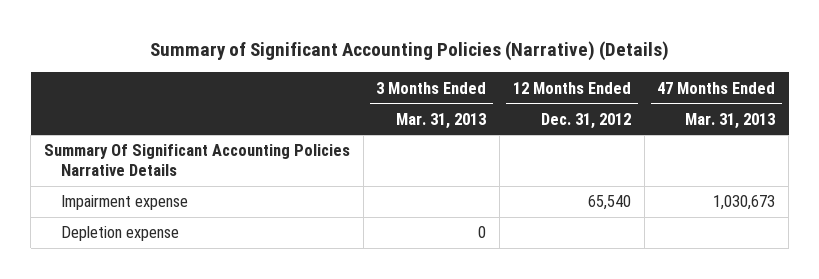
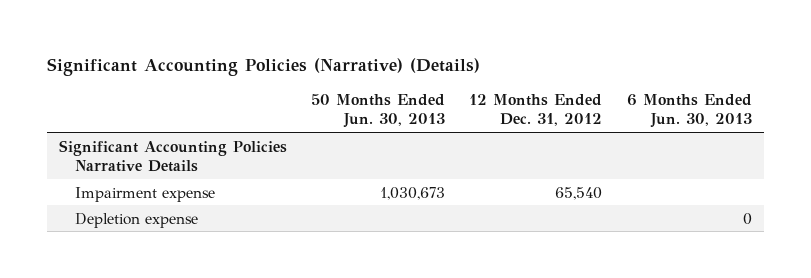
- Summary of Significant Accounting Policies (Narrative) (Details)
+ Significant Accounting Policies (Narrative) (Details)
- | 3 Months Ended Mar. 31, 2013 | 12 Months Ended Dec. 31, 2012 | 47 Months Ended Mar. 31, 2013
+ | 50 Months Ended Jun. 30, 2013 | 12 Months Ended Dec. 31, 2012 | 6 Months Ended Jun. 30, 2013
- Summary Of Significant Accounting Policies Narrative Details
+ Significant Accounting Policies Narrative Details

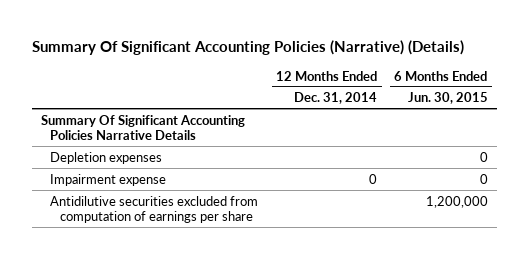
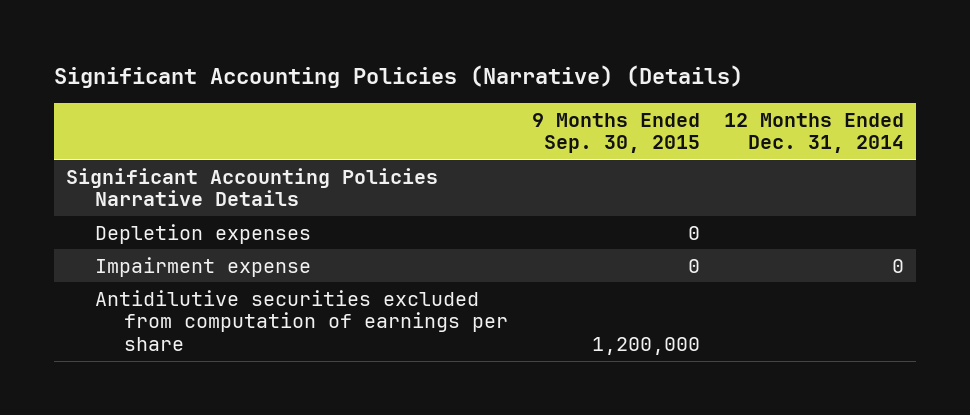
- Summary Of Significant Accounting Policies (Narrative) (Details)
+ Significant Accounting Policies (Narrative) (Details)
- | 12 Months Ended Dec. 31, 2014 | 6 Months Ended Jun. 30, 2015
+ | 9 Months Ended Sep. 30, 2015 | 12 Months Ended Dec. 31, 2014
- Summary Of Significant Accounting Policies Narrative Details
+ Significant Accounting Policies Narrative Details

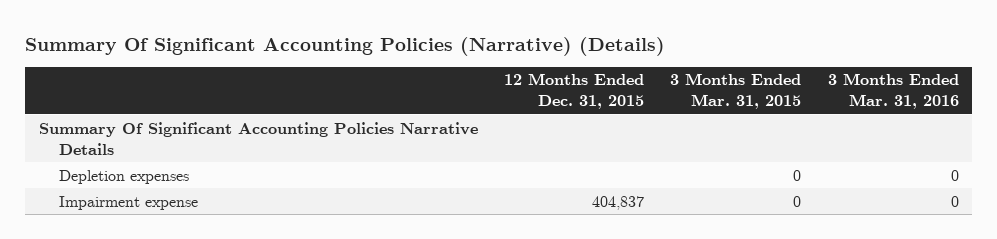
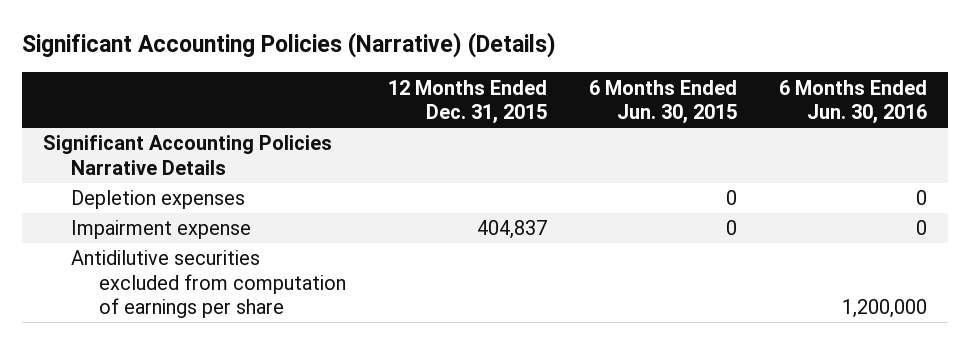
- Summary Of Significant Accounting Policies (Narrative) (Details)
+ Significant Accounting Policies (Narrative) (Details)
- | 12 Months Ended Dec. 31, 2015 | 3 Months Ended Mar. 31, 2015 | 3 Months Ended Mar. 31, 2016
+ | 12 Months Ended Dec. 31, 2015 | 6 Months Ended Jun. 30, 2015 | 6 Months Ended Jun. 30, 2016
- Summary Of Significant Accounting Policies Narrative Details
+ Significant Accounting Policies Narrative Details
+ Antidilutive securities excluded from computation of earnings per share | | | 1,200,000

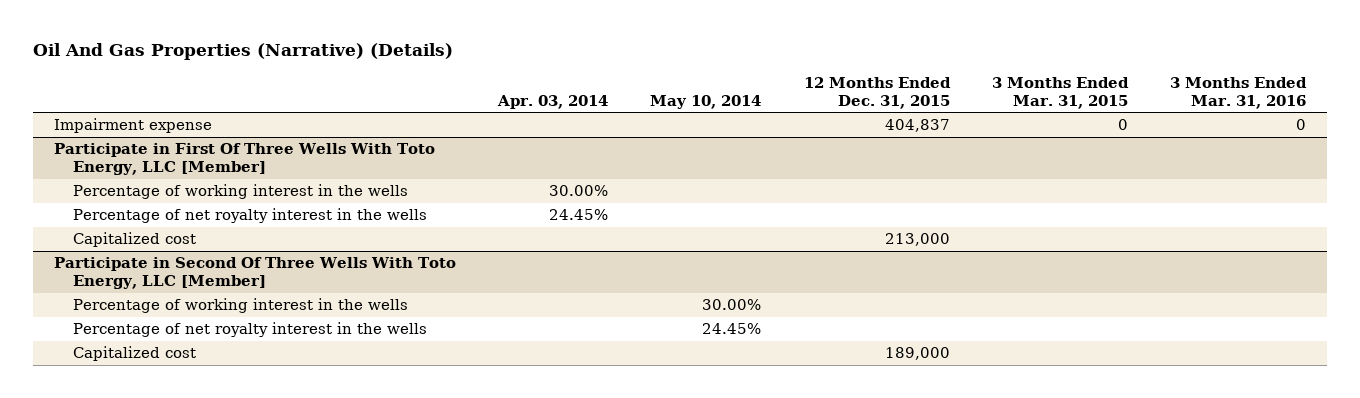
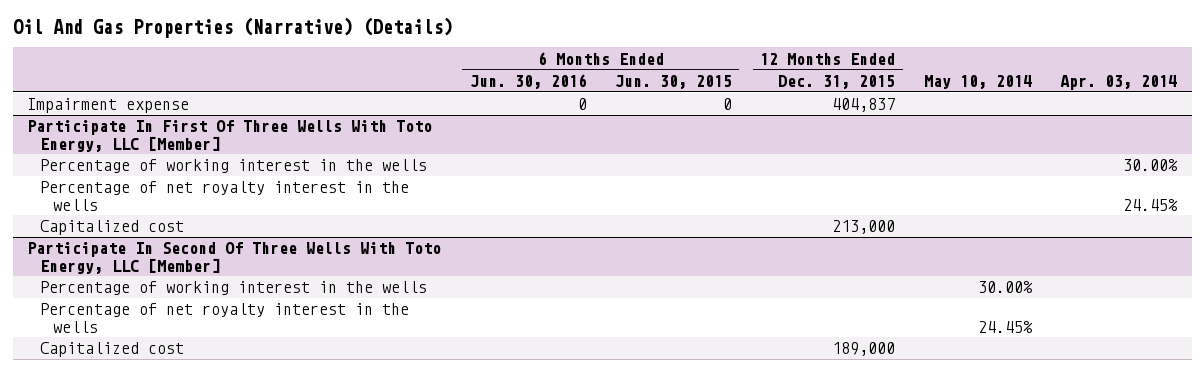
- | Apr. 03, 2014 | May 10, 2014 | 12 Months Ended Dec. 31, 2015 | 3 Months Ended Mar. 31, 2015 | 3 Months Ended Mar. 31, 2016
+ | 6 Months Ended Jun. 30, 2016 | 6 Months Ended Jun. 30, 2015 | 12 Months Ended Dec. 31, 2015 | May 10, 2014 | Apr. 03, 2014
- Participate in First Of Three Wells With Toto Energy, LLC [Member]
+ Participate In First Of Three Wells With Toto Energy, LLC [Member]
- Participate in Second Of Three Wells With Toto Energy, LLC [Member]
+ Participate In Second Of Three Wells With Toto Energy, LLC [Member]

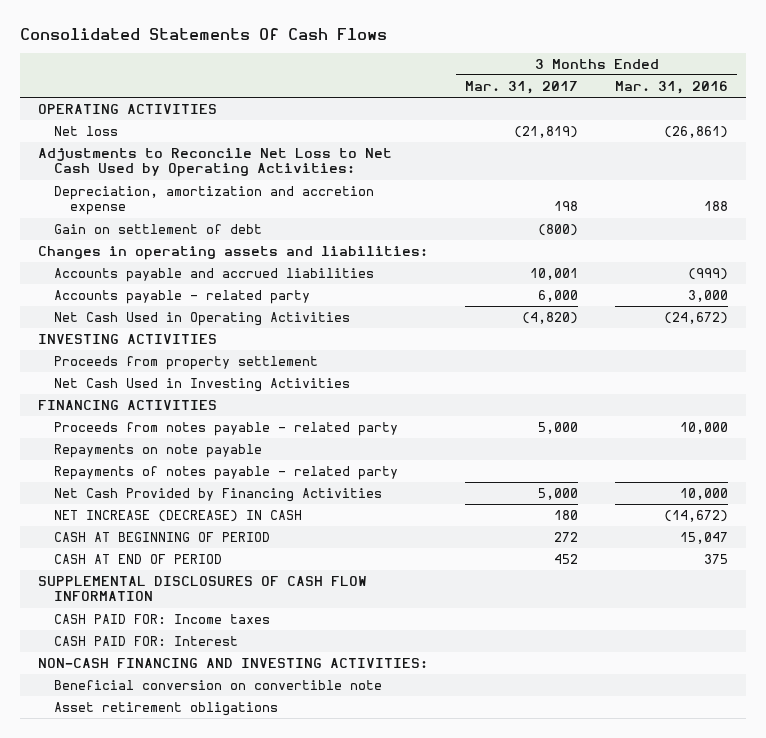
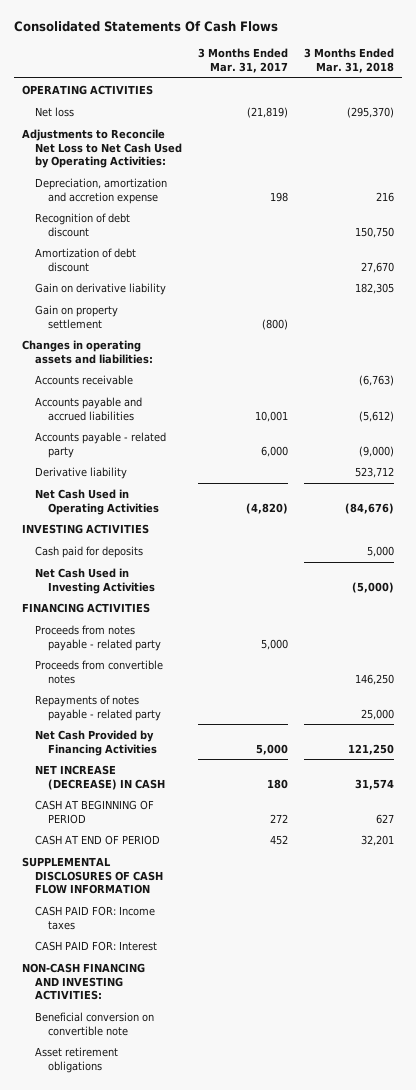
- | 3 Months Ended Mar. 31, 2017 | 3 Months Ended Mar. 31, 2016
+ | 3 Months Ended Mar. 31, 2017 | 3 Months Ended Mar. 31, 2018
- Gain on settlement of debt | (800) |
+ Recognition of debt discount | | 150,750
+ Amortization of debt discount | | 27,670
+ Gain on derivative liability | | 182,305
+ Gain on property settlement | (800) |
+ Accounts receivable | | (6,763)
+ Derivative liability | | 523,712
- Proceeds from property settlement
+ Cash paid for deposits | | 5,000
- Repayments on note payable
+ Proceeds from convertible notes | | 146,250

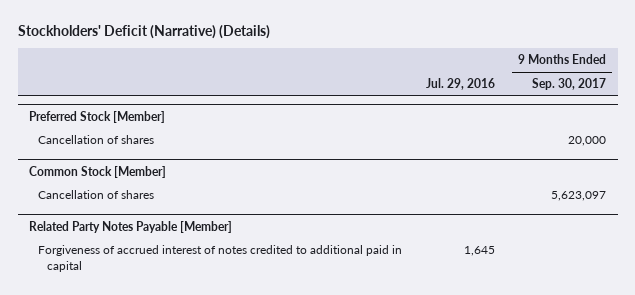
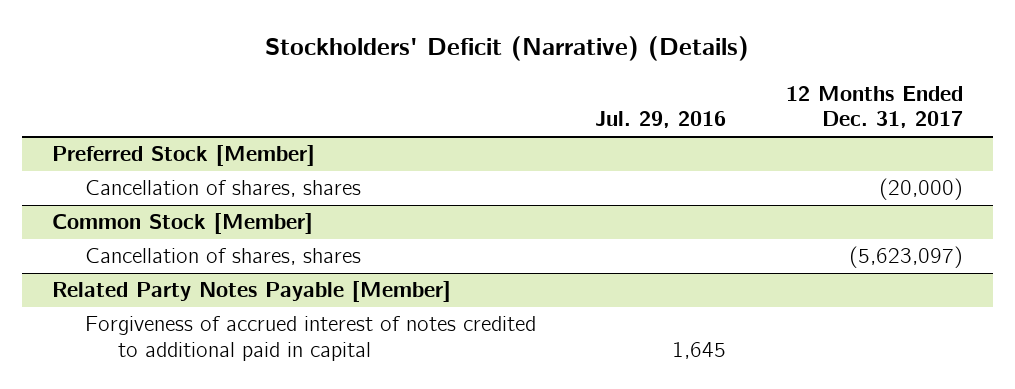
- | Jul. 29, 2016 | 9 Months Ended Sep. 30, 2017
+ | Jul. 29, 2016 | 12 Months Ended Dec. 31, 2017
@ Preferred Stock [Member]
- Cancellation of shares | | 20,000
+ Cancellation of shares, shares | | (20,000)
@ Common Stock [Member]
- Cancellation of shares | | 5,623,097
+ Cancellation of shares, shares | | (5,623,097)

